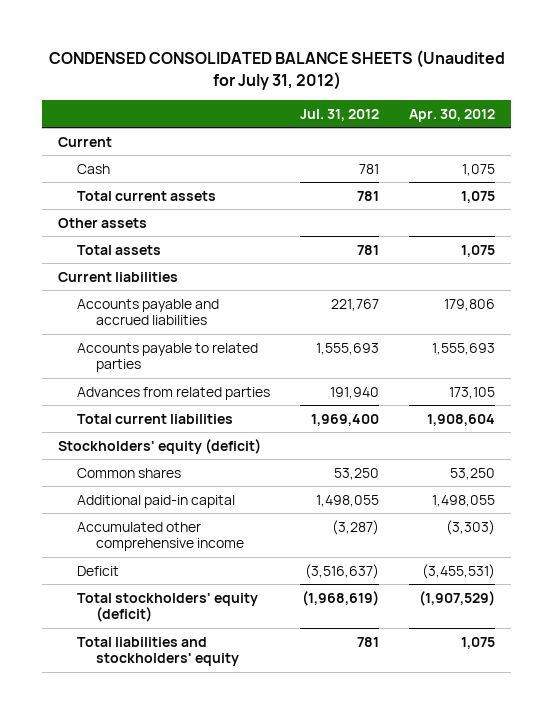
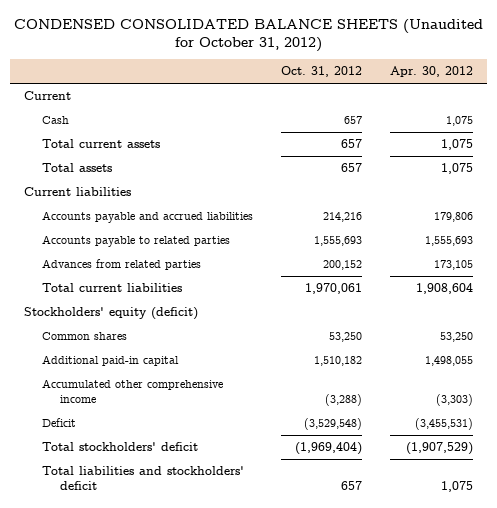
- CONDENSED CONSOLIDATED BALANCE SHEETS (Unaudited for July 31, 2012)
+ CONDENSED CONSOLIDATED BALANCE SHEETS (Unaudited for October 31, 2012)
- | Jul. 31, 2012 | Apr. 30, 2012
+ | Oct. 31, 2012 | Apr. 30, 2012
- Other assets
- Total stockholders' equity (deficit) | (1,968,619) | (1,907,529)
- Total liabilities and stockholders' equity | 781 | 1,075
+ Total stockholders' deficit | (1,969,404) | (1,907,529)
+ Total liabilities and stockholders' deficit | 657 | 1,075

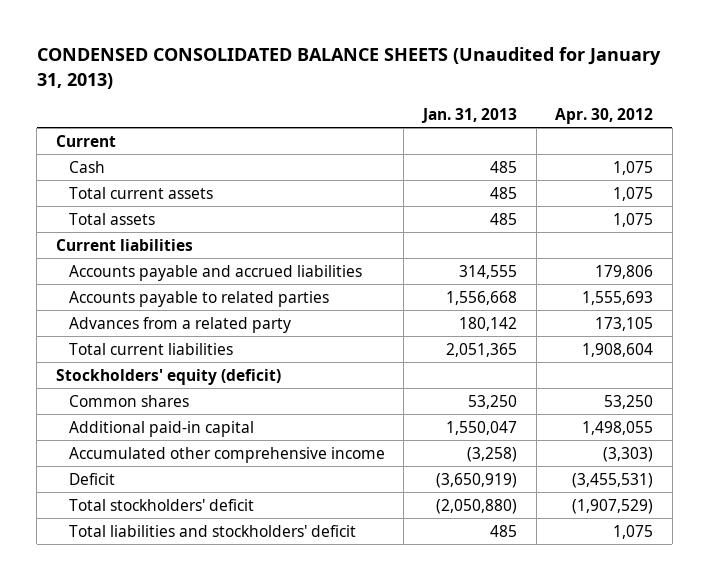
- CONDENSED CONSOLIDATED BALANCE SHEETS (Unaudited for October 31, 2012)
+ CONDENSED CONSOLIDATED BALANCE SHEETS (Unaudited for January 31, 2013)
- | Oct. 31, 2012 | Apr. 30, 2012
+ | Jan. 31, 2013 | Apr. 30, 2012
- Advances from related parties | 200,152 | 173,105
+ Advances from a related party | 180,142 | 173,105

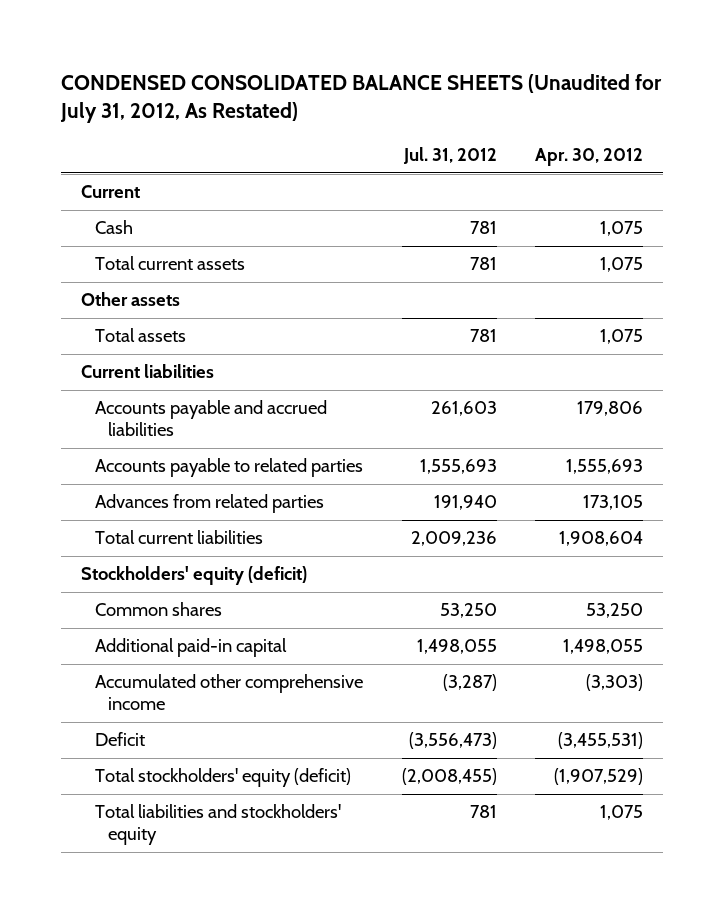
- CONDENSED CONSOLIDATED BALANCE SHEETS (Unaudited for January 31, 2013)
+ CONDENSED CONSOLIDATED BALANCE SHEETS (Unaudited for July 31, 2012, As Restated)
- | Jan. 31, 2013 | Apr. 30, 2012
+ | Jul. 31, 2012 | Apr. 30, 2012
+ Other assets
- Advances from a related party | 180,142 | 173,105
+ Advances from related parties | 191,940 | 173,105
- Total stockholders' deficit | (2,050,880) | (1,907,529)
- Total liabilities and stockholders' deficit | 485 | 1,075
+ Total stockholders' equity (deficit) | (2,008,455) | (1,907,529)
+ Total liabilities and stockholders' equity | 781 | 1,075

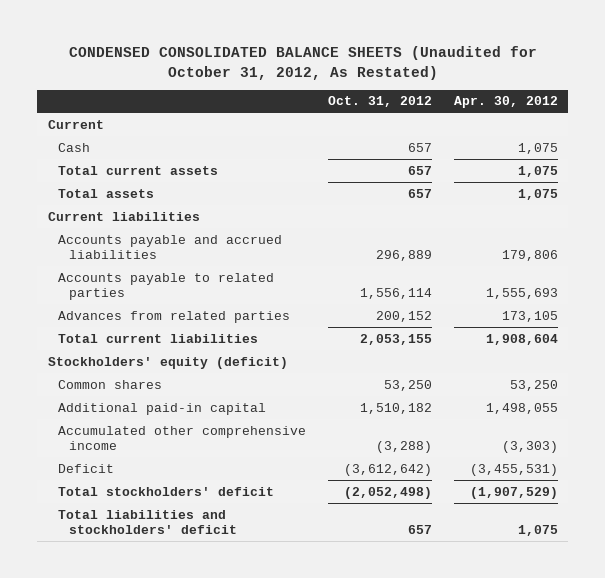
- CONDENSED CONSOLIDATED BALANCE SHEETS (Unaudited for July 31, 2012, As Restated)
+ CONDENSED CONSOLIDATED BALANCE SHEETS (Unaudited for October 31, 2012, As Restated)
- | Jul. 31, 2012 | Apr. 30, 2012
+ | Oct. 31, 2012 | Apr. 30, 2012
- Other assets
- Total stockholders' equity (deficit) | (2,008,455) | (1,907,529)
- Total liabilities and stockholders' equity | 781 | 1,075
+ Total stockholders' deficit | (2,052,498) | (1,907,529)
+ Total liabilities and stockholders' deficit | 657 | 1,075

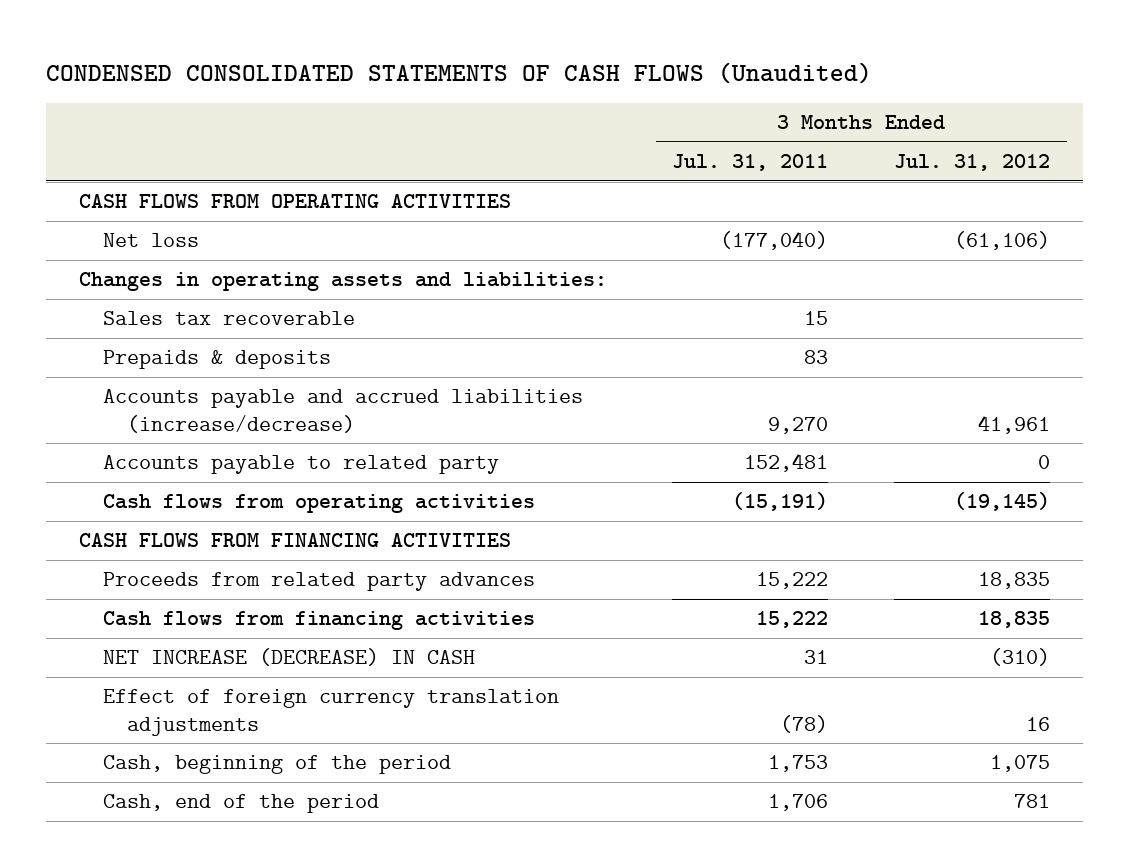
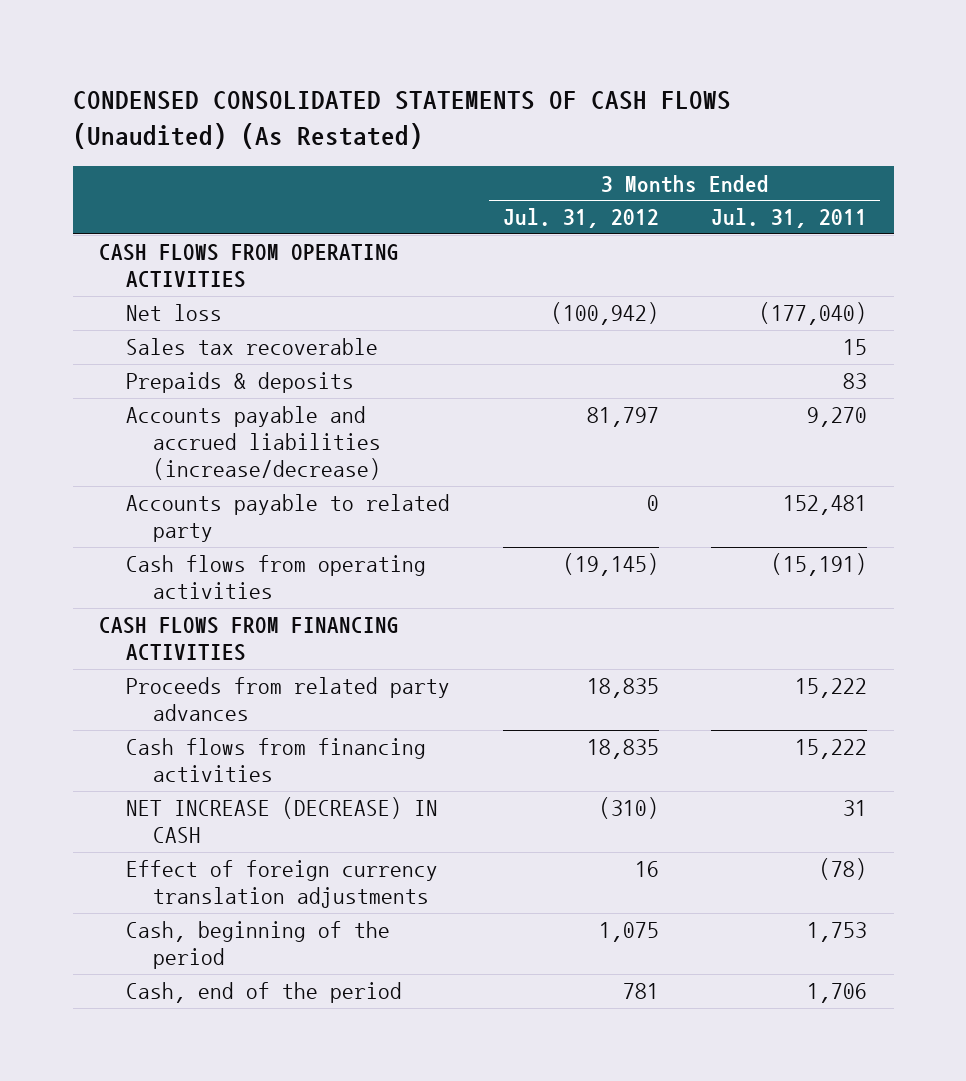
- CONDENSED CONSOLIDATED STATEMENTS OF CASH FLOWS (Unaudited)
+ CONDENSED CONSOLIDATED STATEMENTS OF CASH FLOWS (Unaudited) (As Restated)
- | 3 Months Ended Jul. 31, 2011 | 3 Months Ended Jul. 31, 2012
+ | 3 Months Ended Jul. 31, 2012 | 3 Months Ended Jul. 31, 2011
- Net loss | (177,040) | (61,106)
- Changes in operating assets and liabilities:
+ Net loss | (100,942) | (177,040)
- Accounts payable and accrued liabilities (increase/decrease) | 9,270 | 41,961
+ Accounts payable and accrued liabilities (increase/decrease) | 81,797 | 9,270

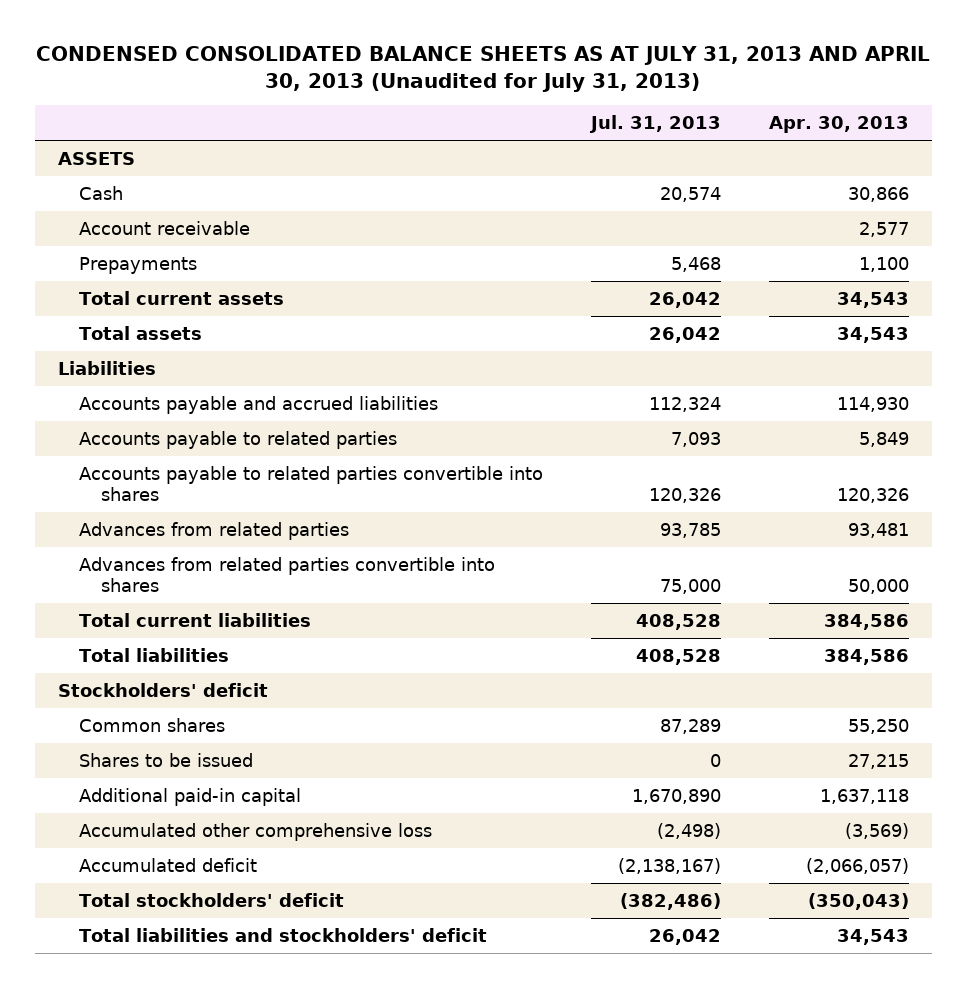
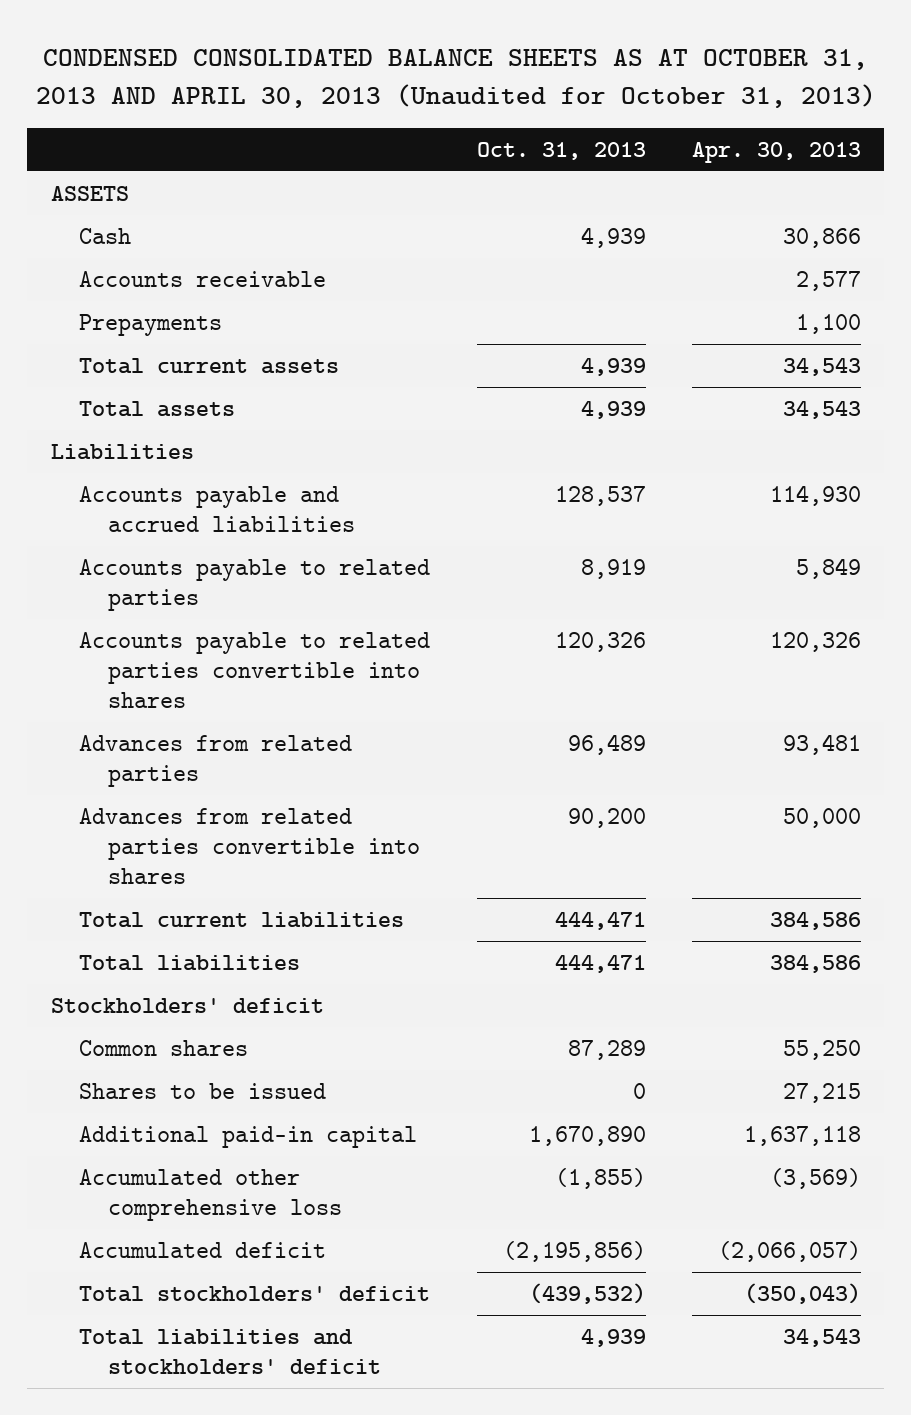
- CONDENSED CONSOLIDATED BALANCE SHEETS AS AT JULY 31, 2013 AND APRIL 30, 2013 (Unaudited for July 31, 2013)
+ CONDENSED CONSOLIDATED BALANCE SHEETS AS AT OCTOBER 31, 2013 AND APRIL 30, 2013 (Unaudited for October 31, 2013)
- | Jul. 31, 2013 | Apr. 30, 2013
+ | Oct. 31, 2013 | Apr. 30, 2013
- Account receivable | | 2,577
+ Accounts receivable | | 2,577

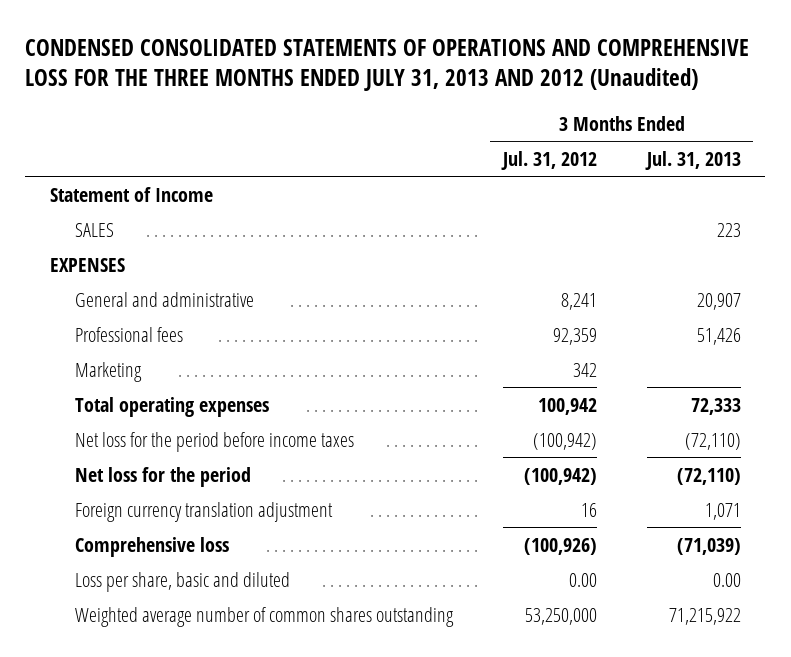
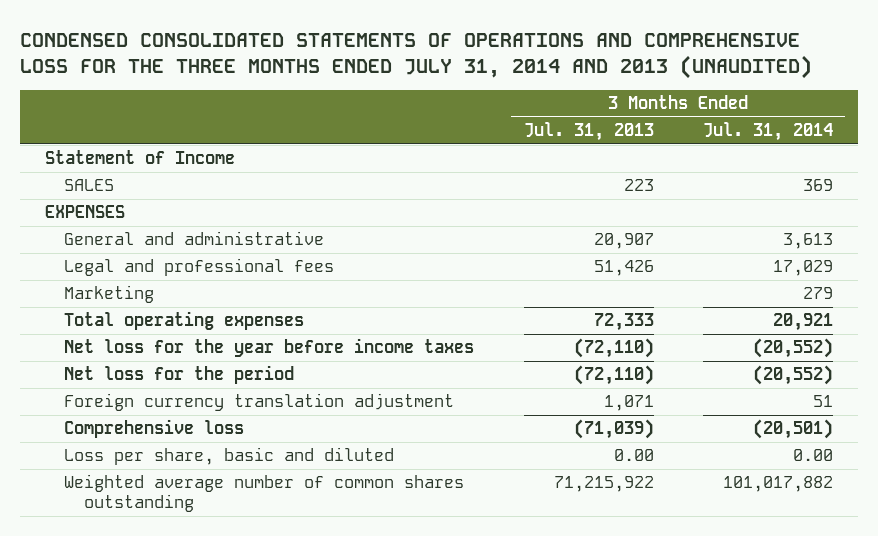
- CONDENSED CONSOLIDATED STATEMENTS OF OPERATIONS AND COMPREHENSIVE LOSS FOR THE THREE MONTHS ENDED JULY 31, 2013 AND 2012 (Unaudited)
+ CONDENSED CONSOLIDATED STATEMENTS OF OPERATIONS AND COMPREHENSIVE LOSS FOR THE THREE MONTHS ENDED JULY 31, 2014 AND 2013 (UNAUDITED)
- | 3 Months Ended Jul. 31, 2012 | 3 Months Ended Jul. 31, 2013
+ | 3 Months Ended Jul. 31, 2013 | 3 Months Ended Jul. 31, 2014
- Professional fees | 92,359 | 51,426
+ Legal and professional fees | 51,426 | 17,029
- Net loss for the period before income taxes | (100,942) | (72,110)
+ Net loss for the year before income taxes | (72,110) | (20,552)

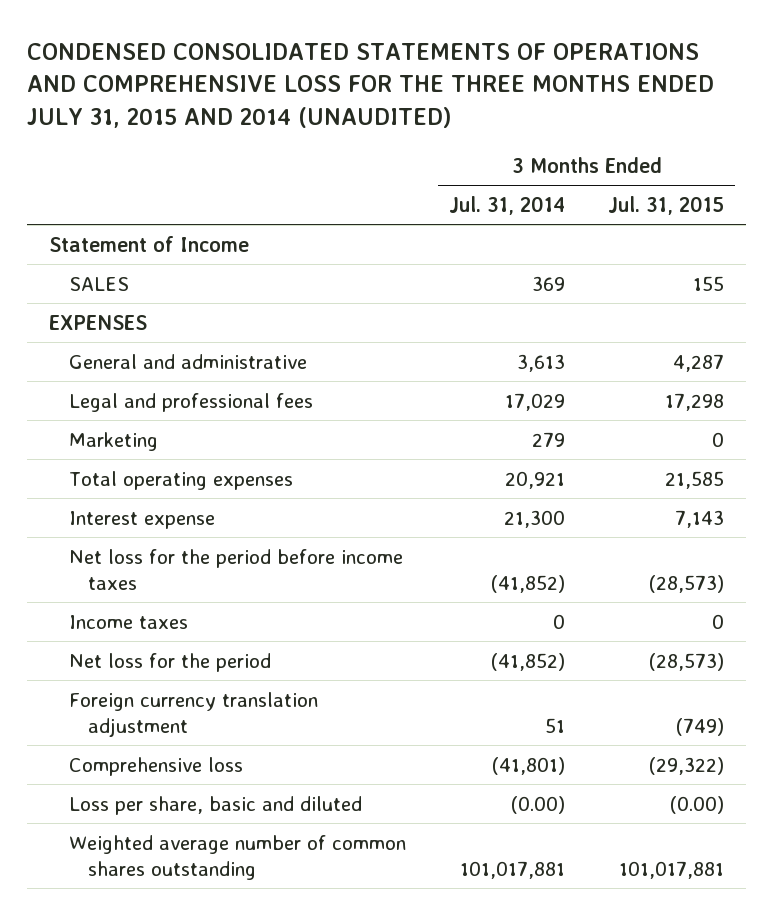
- CONDENSED CONSOLIDATED STATEMENTS OF OPERATIONS AND COMPREHENSIVE LOSS FOR THE THREE MONTHS ENDED JULY 31, 2014 AND 2013 (UNAUDITED)
+ CONDENSED CONSOLIDATED STATEMENTS OF OPERATIONS AND COMPREHENSIVE LOSS FOR THE THREE MONTHS ENDED JULY 31, 2015 AND 2014 (UNAUDITED)
- | 3 Months Ended Jul. 31, 2013 | 3 Months Ended Jul. 31, 2014
+ | 3 Months Ended Jul. 31, 2014 | 3 Months Ended Jul. 31, 2015
- Net loss for the year before income taxes | (72,110) | (20,552)
- Net loss for the period | (72,110) | (20,552)
+ Interest expense | 21,300 | 7,143
+ Net loss for the period before income taxes | (41,852) | (28,573)
+ Income taxes | 0 | 0
+ Net loss for the period | (41,852) | (28,573)
- Comprehensive loss | (71,039) | (20,501)
- Loss per share, basic and diluted | 0.00 | 0.00
- Weighted average number of common shares outstanding | 71,215,922 | 101,017,882
+ Comprehensive loss | (41,801) | (29,322)
+ Loss per share, basic and diluted | (0.00) | (0.00)
+ Weighted average number of common shares outstanding | 101,017,881 | 101,017,881

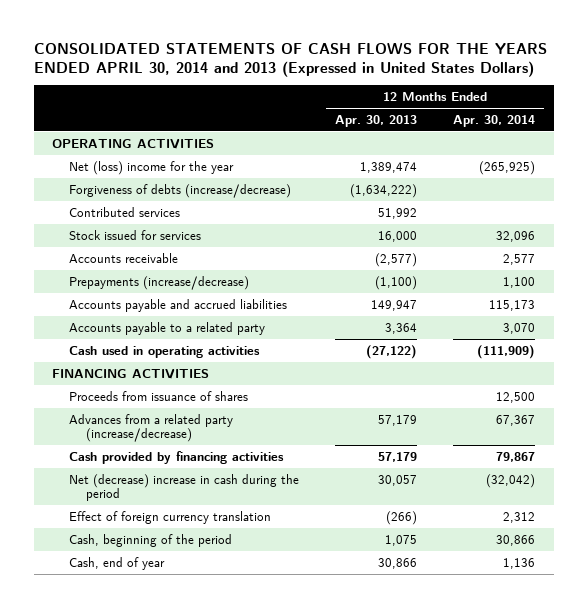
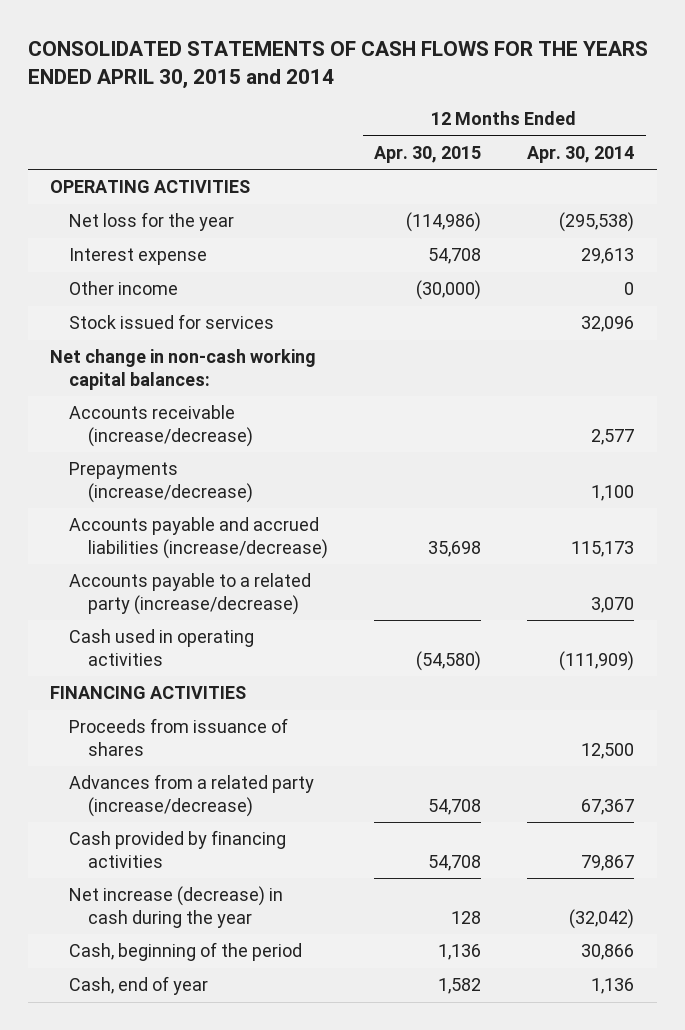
- CONSOLIDATED STATEMENTS OF CASH FLOWS FOR THE YEARS ENDED APRIL 30, 2014 and 2013 (Expressed in United States Dollars)
+ CONSOLIDATED STATEMENTS OF CASH FLOWS FOR THE YEARS ENDED APRIL 30, 2015 and 2014
- | 12 Months Ended Apr. 30, 2013 | 12 Months Ended Apr. 30, 2014
+ | 12 Months Ended Apr. 30, 2015 | 12 Months Ended Apr. 30, 2014
- Net (loss) income for the year | 1,389,474 | (265,925)
- Forgiveness of debts (increase/decrease) | (1,634,222) |
- Contributed services | 51,992 |
+ Net loss for the year | (114,986) | (295,538)
+ Interest expense | 54,708 | 29,613
+ Other income | (30,000) | 0
- Accounts receivable | (2,577) | 2,577
+ Net change in non-cash working capital balances:
+ Accounts receivable (increase/decrease) | | 2,577
- Accounts payable and accrued liabilities | 149,947 | 115,173
- Accounts payable to a related party | 3,364 | 3,070
+ Accounts payable and accrued liabilities (increase/decrease) | 35,698 | 115,173
+ Accounts payable to a related party (increase/decrease) | | 3,070
- Net (decrease) increase in cash during the period | 30,057 | (32,042)
- Effect of foreign currency translation | (266) | 2,312
+ Net increase (decrease) in cash during the year | 128 | (32,042)

